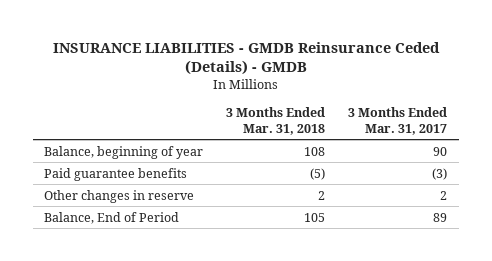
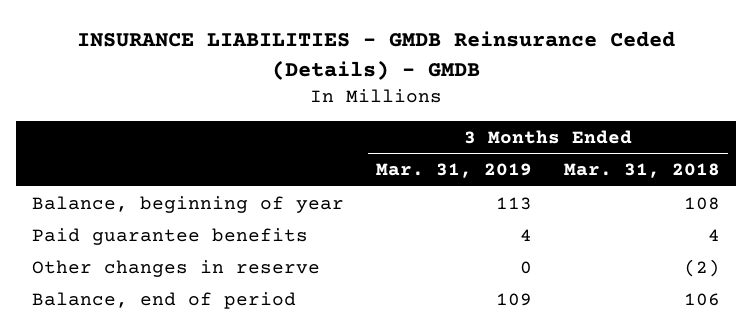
- | 3 Months Ended Mar. 31, 2018 | 3 Months Ended Mar. 31, 2017
+ | 3 Months Ended Mar. 31, 2019 | 3 Months Ended Mar. 31, 2018
- Paid guarantee benefits | (5) | (3)
- Other changes in reserve | 2 | 2
- Balance, End of Period | 105 | 89
+ Paid guarantee benefits | 4 | 4
+ Other changes in reserve | 0 | (2)
+ Balance, end of period | 109 | 106

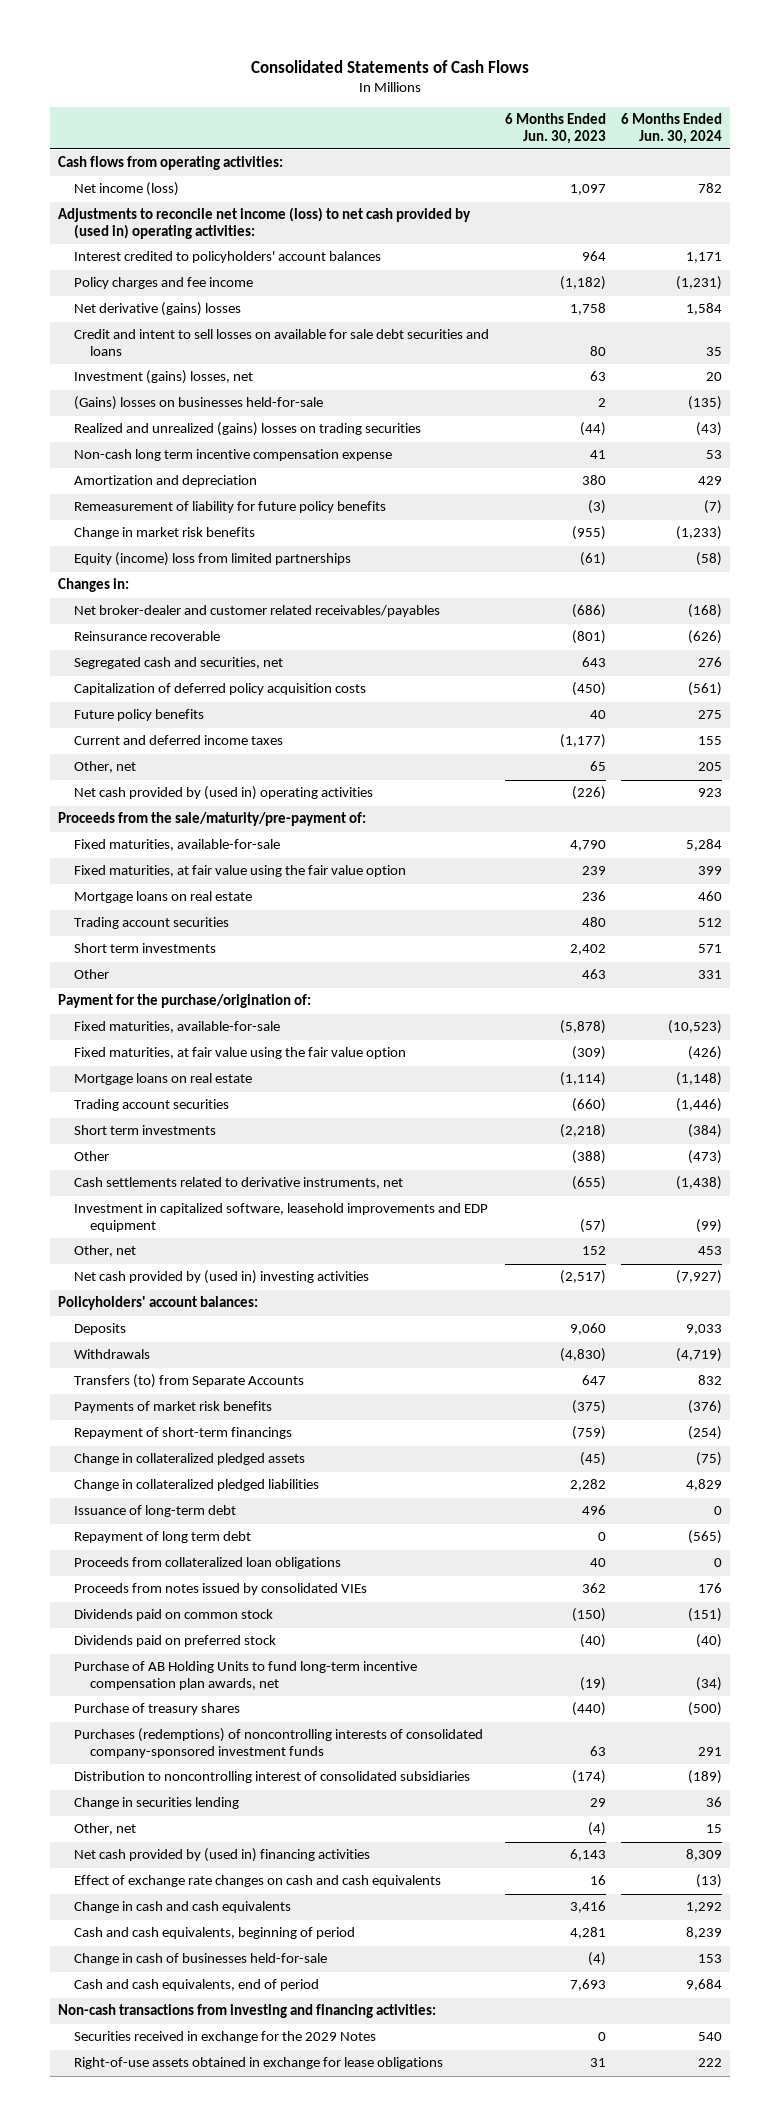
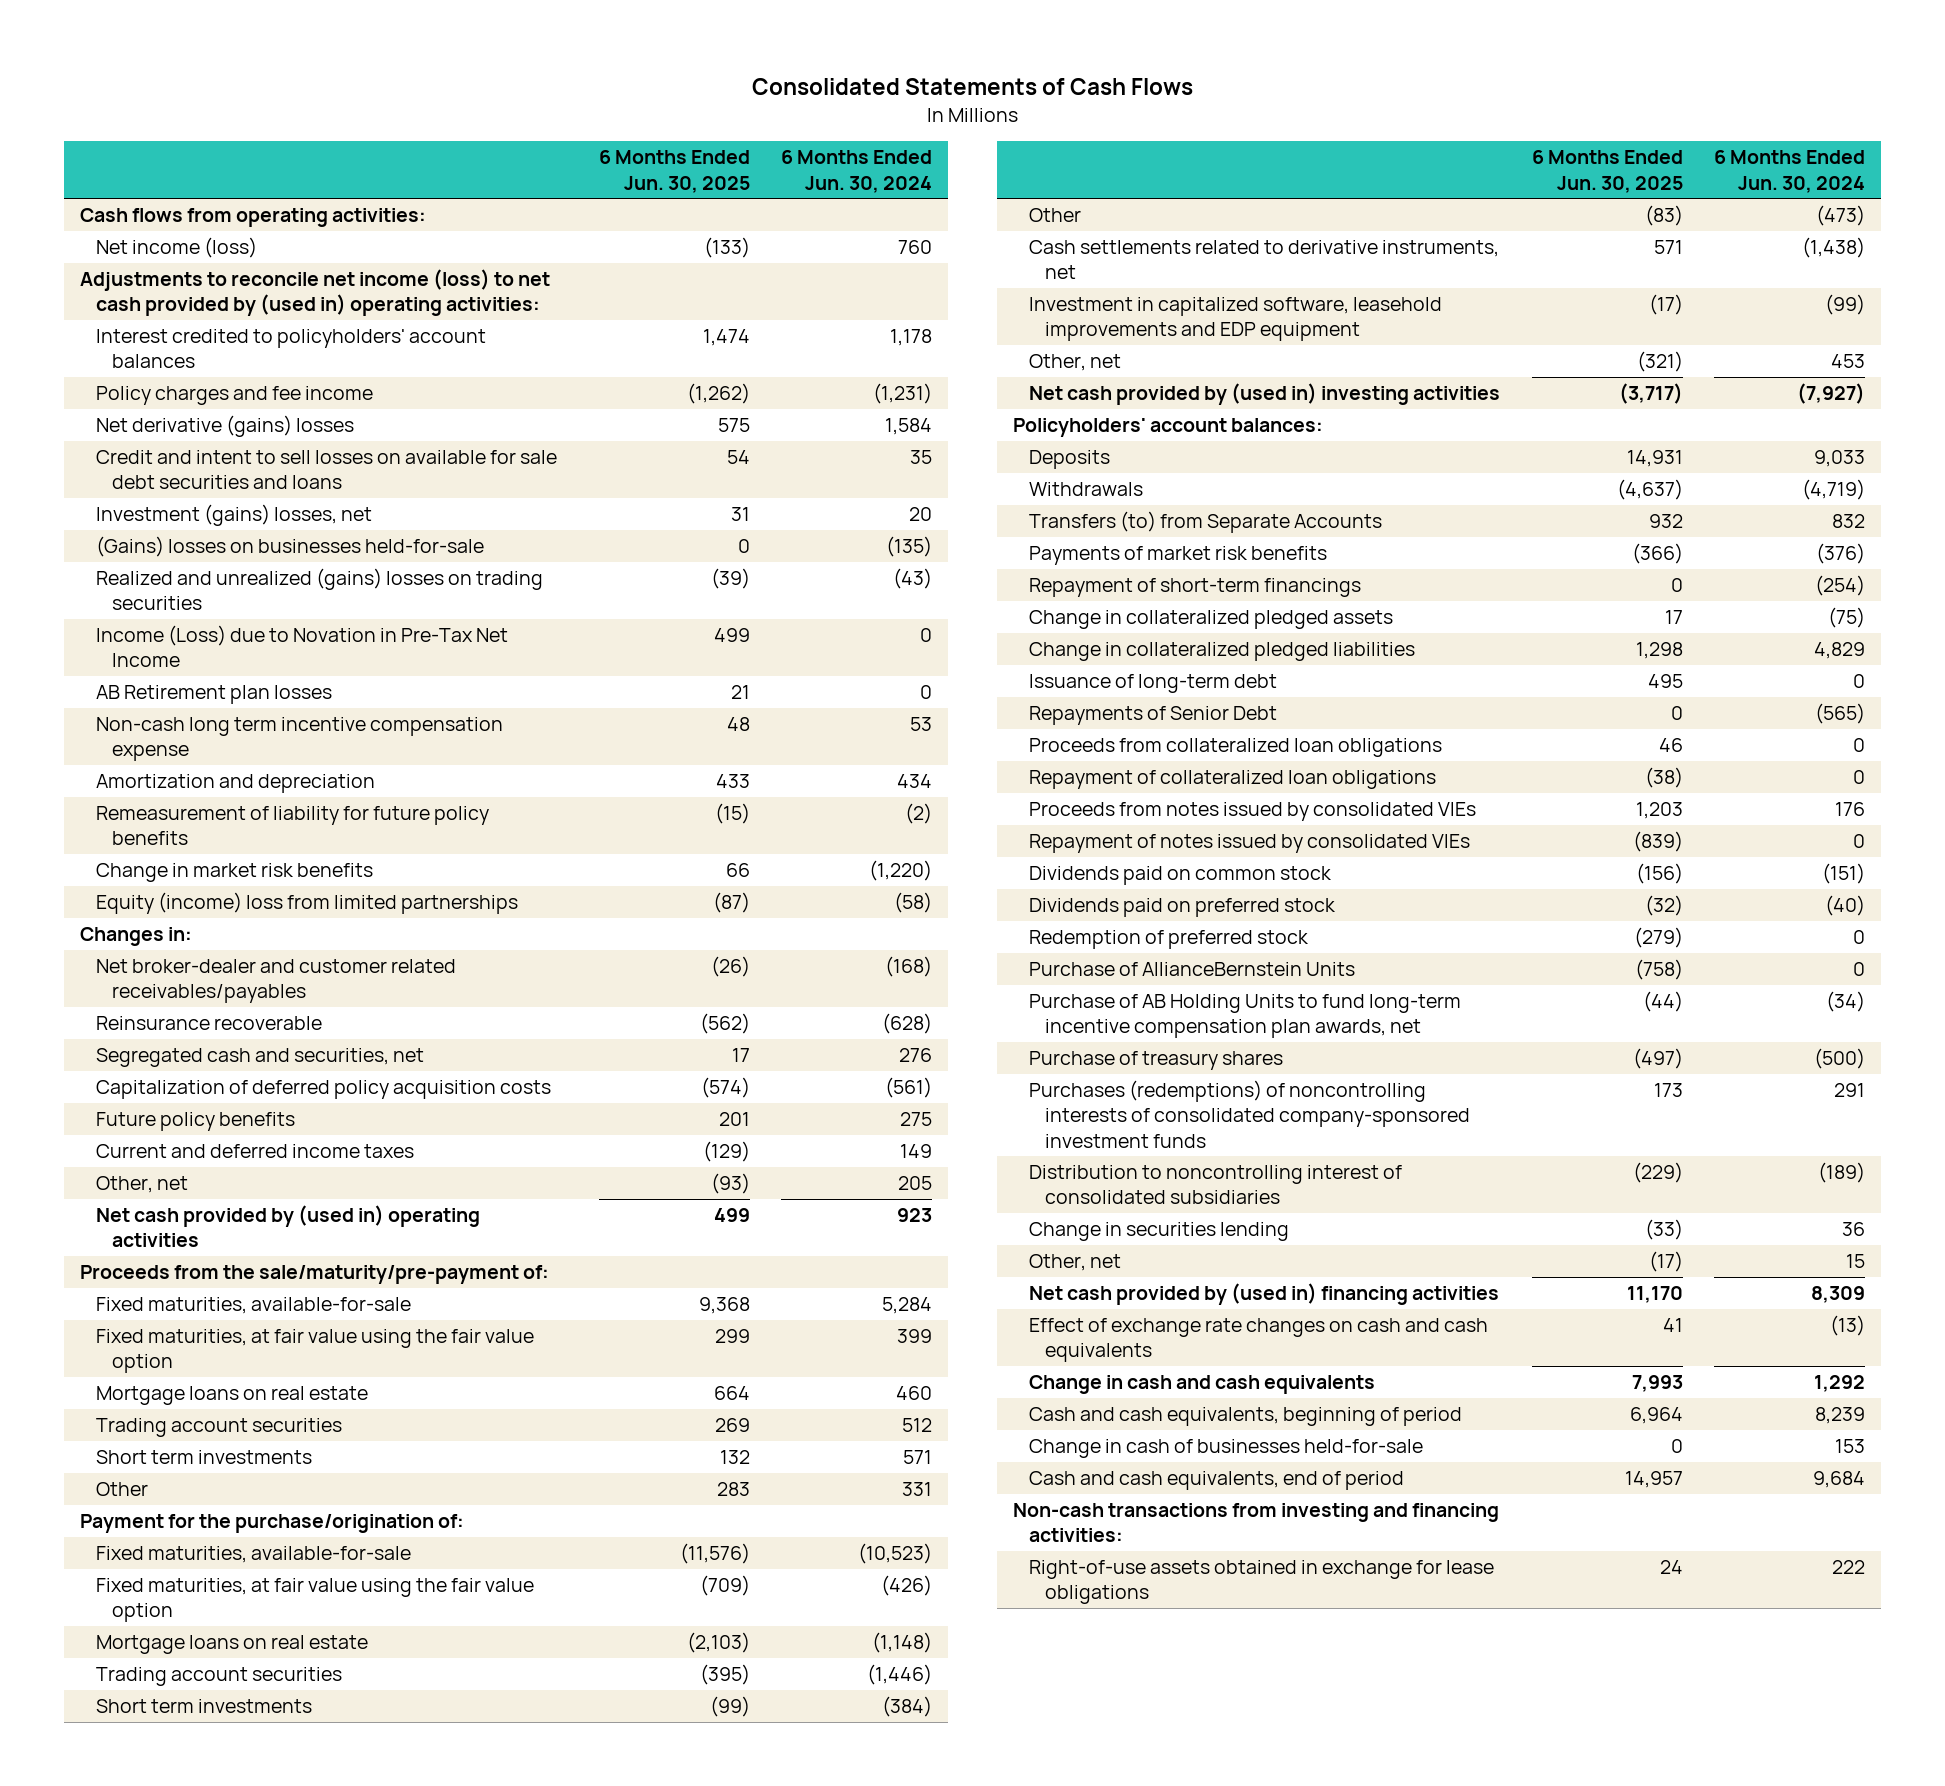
- | 6 Months Ended Jun. 30, 2023 | 6 Months Ended Jun. 30, 2024
+ | 6 Months Ended Jun. 30, 2025 | 6 Months Ended Jun. 30, 2024
- Net income (loss) | 1,097 | 782
+ Net income (loss) | (133) | 760
- Interest credited to policyholders' account balances | 964 | 1,171
+ Interest credited to policyholders' account balances | 1,474 | 1,178
+ Income (Loss) due to Novation in Pre-Tax Net Income | 499 | 0
+ AB Retirement plan losses | 21 | 0
- Amortization and depreciation | 380 | 429
- Remeasurement of liability for future policy benefits | (3) | (7)
- Change in market risk benefits | (955) | (1,233)
+ Amortization and depreciation | 433 | 434
+ Remeasurement of liability for future policy benefits | (15) | (2)
+ Change in market risk benefits | 66 | (1,220)
- Reinsurance recoverable | (801) | (626)
+ Reinsurance recoverable | (562) | (628)
- Current and deferred income taxes | (1,177) | 155
+ Current and deferred income taxes | (129) | 149
- Repayment of long term debt | 0 | (565)
+ Repayments of Senior Debt | 0 | (565)
+ Repayment of collateralized loan obligations | (38) | 0
+ Repayment of notes issued by consolidated VIEs | (839) | 0
+ Redemption of preferred stock | (279) | 0
+ Purchase of AllianceBernstein Units | (758) | 0
- Securities received in exchange for the 2029 Notes | 0 | 540

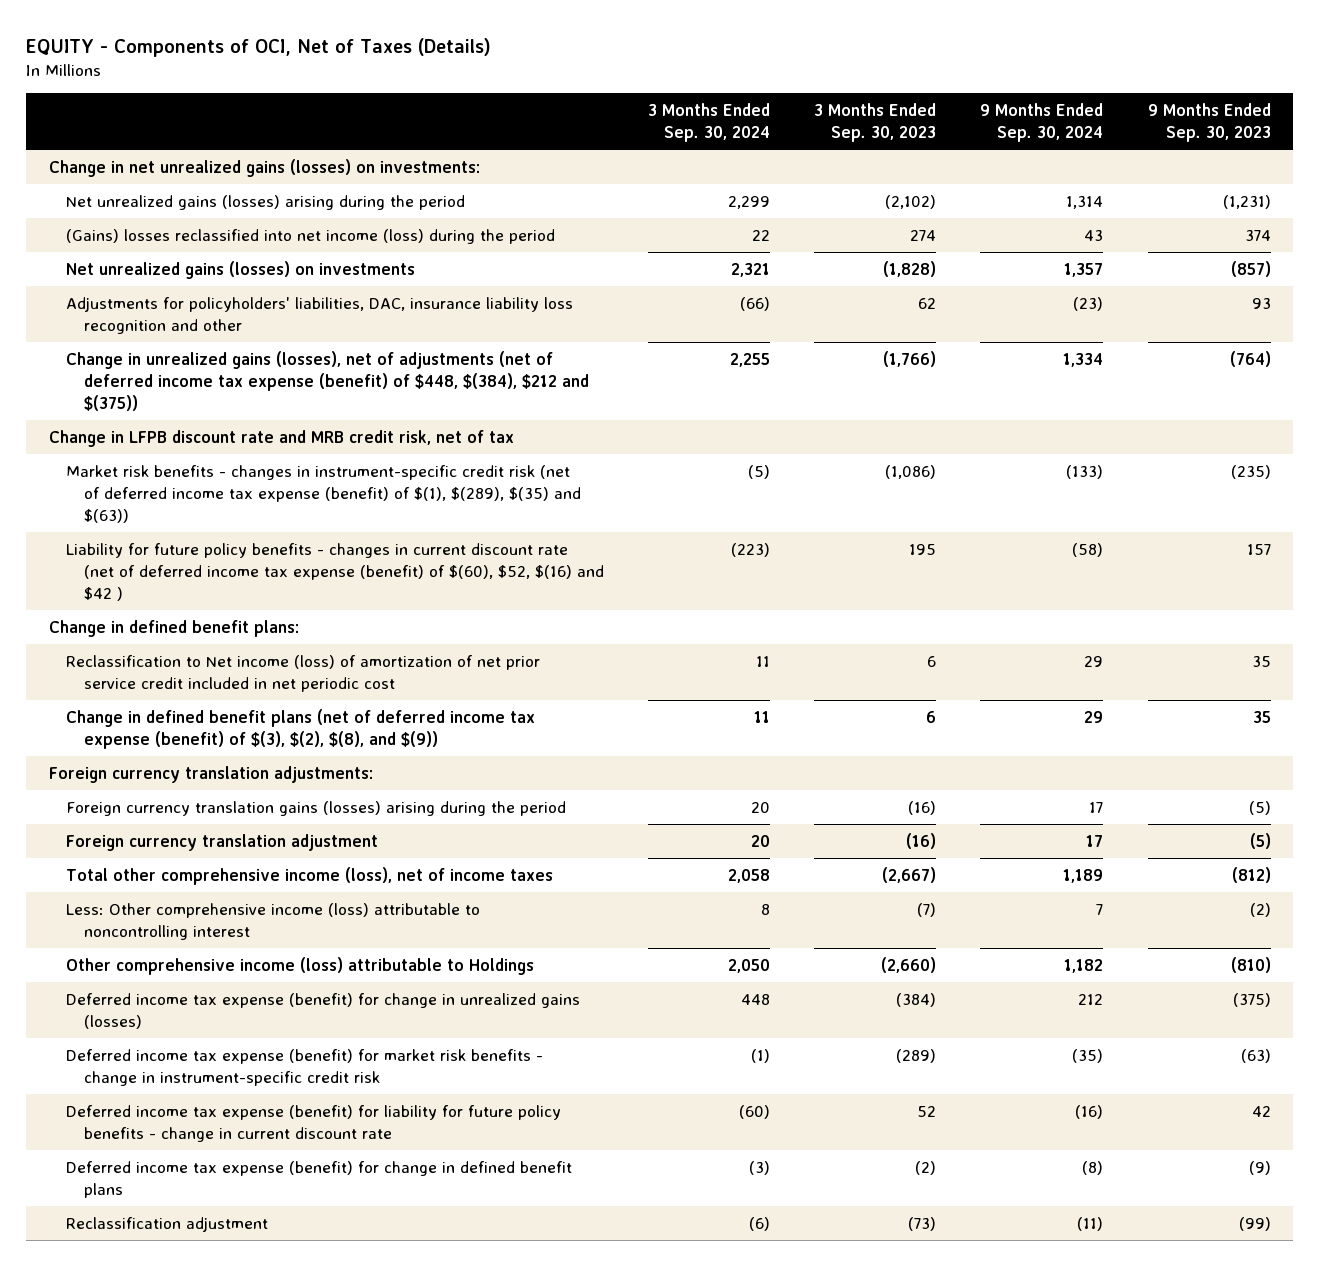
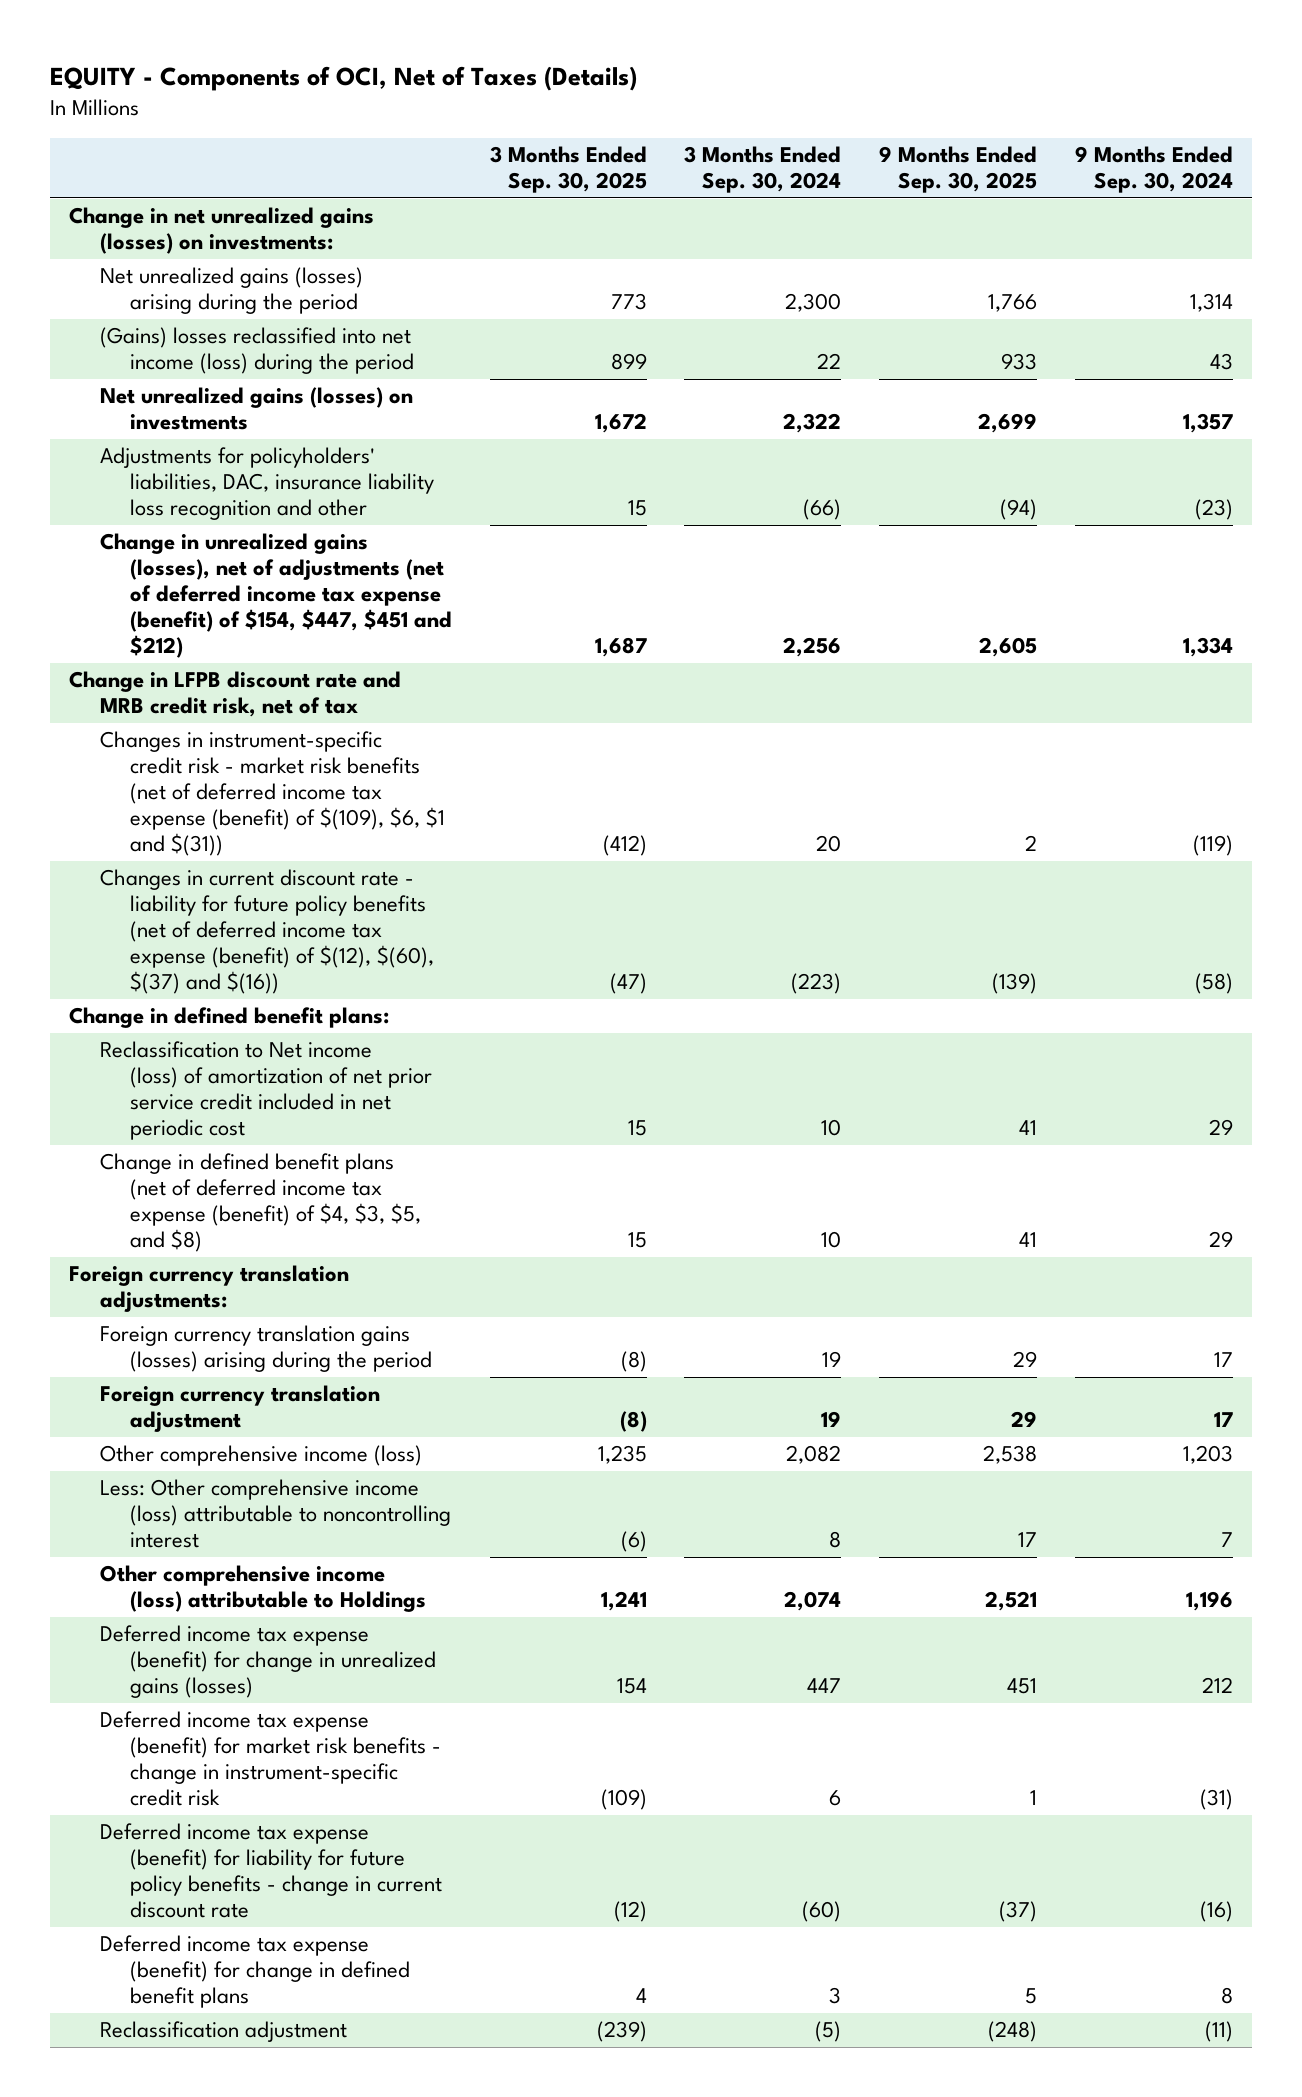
- | 3 Months Ended Sep. 30, 2024 | 3 Months Ended Sep. 30, 2023 | 9 Months Ended Sep. 30, 2024 | 9 Months Ended Sep. 30, 2023
+ | 3 Months Ended Sep. 30, 2025 | 3 Months Ended Sep. 30, 2024 | 9 Months Ended Sep. 30, 2025 | 9 Months Ended Sep. 30, 2024
- Net unrealized gains (losses) arising during the period | 2,299 | (2,102) | 1,314 | (1,231)
+ Net unrealized gains (losses) arising during the period | 773 | 2,300 | 1,766 | 1,314
- Net unrealized gains (losses) on investments | 2,321 | (1,828) | 1,357 | (857)
+ Net unrealized gains (losses) on investments | 1,672 | 2,322 | 2,699 | 1,357
- Change in unrealized gains (losses), net of adjustments (net of deferred income tax expense (benefit) of $448, $(384), $212 and $(375)) | 2,255 | (1,766) | 1,334 | (764)
+ Change in unrealized gains (losses), net of adjustments (net of deferred income tax expense (benefit) of $154, $447, $451 and $212) | 1,687 | 2,256 | 2,605 | 1,334
- Market risk benefits - changes in instrument-specific credit risk (net of deferred income tax expense (benefit) of $(1), $(289), $(35) and $(63)) | (5) | (1,086) | (133) | (235)
- Liability for future policy benefits - changes in current discount rate (net of deferred income tax expense (benefit) of $(60), $52, $(16) and $42 ) | (223) | 195 | (58) | 157
+ Changes in instrument-specific credit risk - market risk benefits (net of deferred income tax expense (benefit) of $(109), $6, $1 and $(31)) | (412) | 20 | 2 | (119)
+ Changes in current discount rate - liability for future policy benefits (net of deferred income tax expense (benefit) of $(12), $(60), $(37) and $(16)) | (47) | (223) | (139) | (58)
- Reclassification to Net income (loss) of amortization of net prior service credit included in net periodic cost | 11 | 6 | 29 | 35
- Change in defined benefit plans (net of deferred income tax expense (benefit) of $(3), $(2), $(8), and $(9)) | 11 | 6 | 29 | 35
+ Reclassification to Net income (loss) of amortization of net prior service credit included in net periodic cost | 15 | 10 | 41 | 29
+ Change in defined benefit plans (net of deferred income tax expense (benefit) of $4, $3, $5, and $8) | 15 | 10 | 41 | 29
- Foreign currency translation gains (losses) arising during the period | 20 | (16) | 17 | (5)
- Foreign currency translation adjustment | 20 | (16) | 17 | (5)
- Total other comprehensive income (loss), net of income taxes | 2,058 | (2,667) | 1,189 | (812)
+ Foreign currency translation gains (losses) arising during the period | (8) | 19 | 29 | 17
+ Foreign currency translation adjustment | (8) | 19 | 29 | 17
+ Other comprehensive income (loss) | 1,235 | 2,082 | 2,538 | 1,203
- Other comprehensive income (loss) attributable to Holdings | 2,050 | (2,660) | 1,182 | (810)
- Deferred income tax expense (benefit) for change in unrealized gains (losses) | 448 | (384) | 212 | (375)
- Deferred income tax expense (benefit) for market risk benefits - change in instrument-specific credit risk | (1) | (289) | (35) | (63)
+ Other comprehensive income (loss) attributable to Holdings | 1,241 | 2,074 | 2,521 | 1,196
+ Deferred income tax expense (benefit) for change in unrealized gains (losses) | 154 | 447 | 451 | 212
+ Deferred income tax expense (benefit) for market risk benefits - change in instrument-specific credit risk | (109) | 6 | 1 | (31)
- Deferred income tax expense (benefit) for change in defined benefit plans | (3) | (2) | (8) | (9)
- Reclassification adjustment | (6) | (73) | (11) | (99)
+ Deferred income tax expense (benefit) for change in defined benefit plans | 4 | 3 | 5 | 8
+ Reclassification adjustment | (239) | (5) | (248) | (11)

